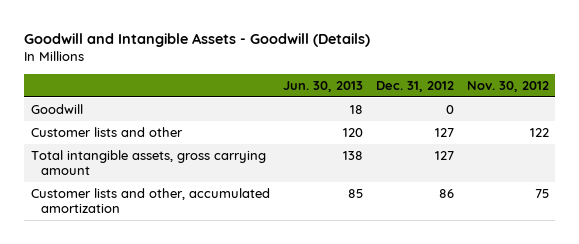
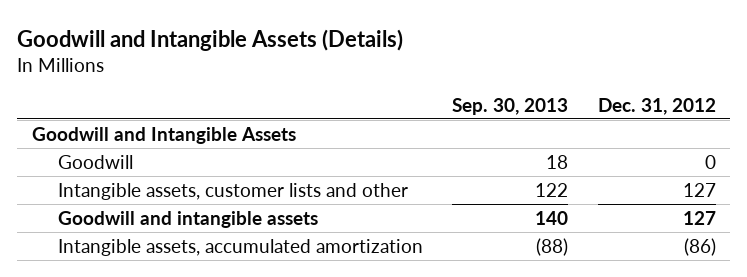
- Goodwill and Intangible Assets - Goodwill (Details)
+ Goodwill and Intangible Assets (Details)
- | Jun. 30, 2013 | Dec. 31, 2012 | Nov. 30, 2012
+ | Sep. 30, 2013 | Dec. 31, 2012
+ Goodwill and Intangible Assets
- Customer lists and other | 120 | 127 | 122
- Total intangible assets, gross carrying amount | 138 | 127 |
- Customer lists and other, accumulated amortization | 85 | 86 | 75
+ Intangible assets, customer lists and other | 122 | 127
+ Goodwill and intangible assets | 140 | 127
+ Intangible assets, accumulated amortization | (88) | (86)

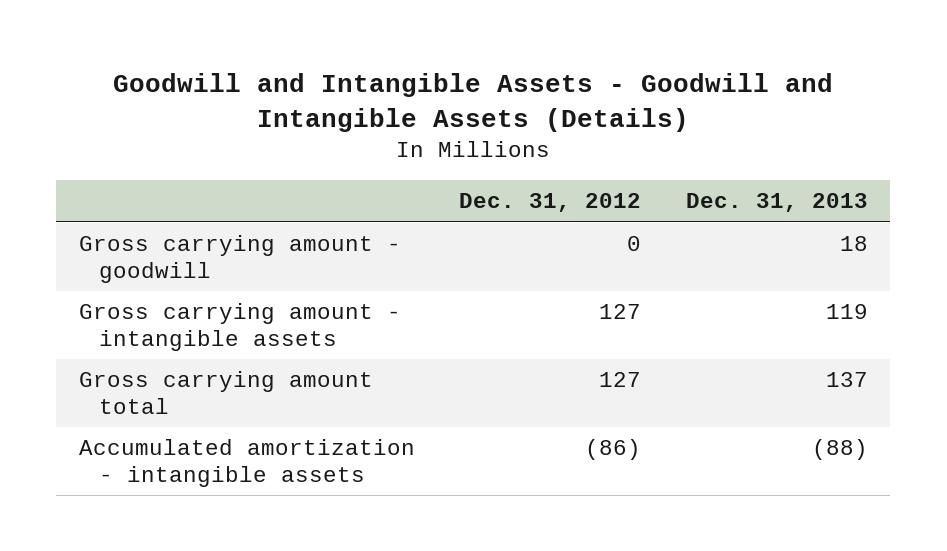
- Goodwill and Intangible Assets (Details)
+ Goodwill and Intangible Assets - Goodwill and Intangible Assets (Details)
- | Sep. 30, 2013 | Dec. 31, 2012
+ | Dec. 31, 2012 | Dec. 31, 2013
- Goodwill and Intangible Assets
- Goodwill | 18 | 0
- Intangible assets, customer lists and other | 122 | 127
- Goodwill and intangible assets | 140 | 127
- Intangible assets, accumulated amortization | (88) | (86)
+ Gross carrying amount - goodwill | 0 | 18
+ Gross carrying amount - intangible assets | 127 | 119
+ Gross carrying amount total | 127 | 137
+ Accumulated amortization - intangible assets | (86) | (88)

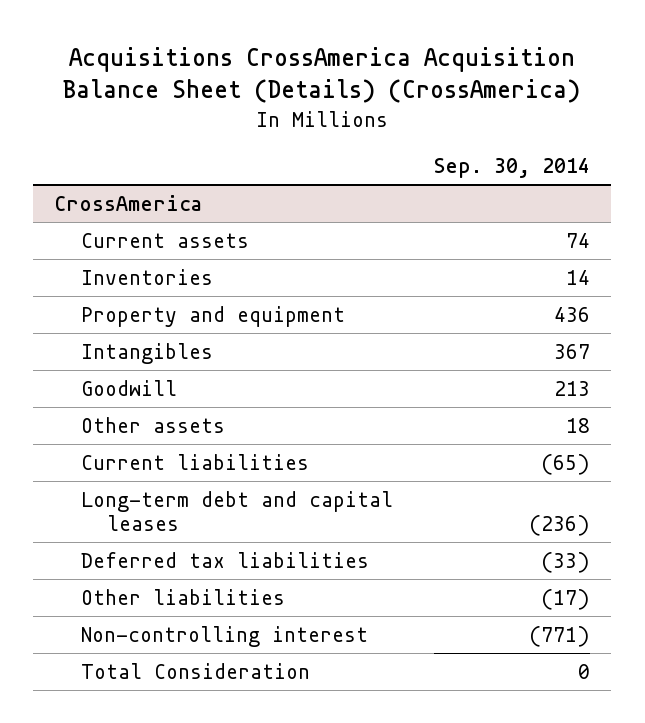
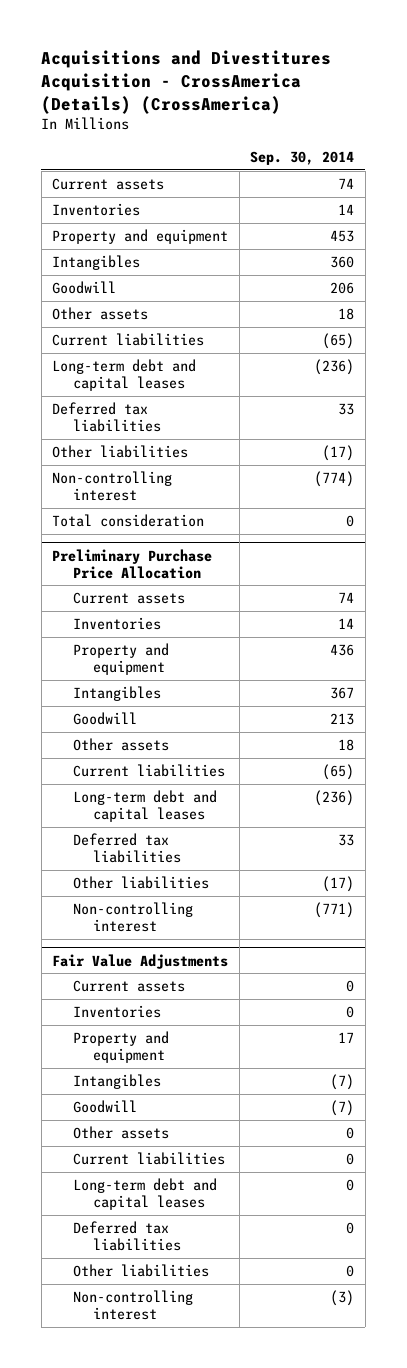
- Acquisitions CrossAmerica Acquisition Balance Sheet (Details) (CrossAmerica)
+ Acquisitions and Divestitures Acquisition - CrossAmerica (Details) (CrossAmerica)
- CrossAmerica
+ Property and equipment | 453
+ Intangibles | 360
+ Goodwill | 206
+ Other assets | 18
+ Current liabilities | (65)
+ Long-term debt and capital leases | (236)
+ Deferred tax liabilities | 33
+ Other liabilities | (17)
+ Non-controlling interest | (774)
+ Total consideration | 0
+ Preliminary Purchase Price Allocation
+ Current assets | 74
+ Inventories | 14
- Deferred tax liabilities | (33)
+ Deferred tax liabilities | 33
- Total Consideration | 0
+ Fair Value Adjustments
+ Current assets | 0
+ Inventories | 0
+ Property and equipment | 17
+ Intangibles | (7)
+ Goodwill | (7)
+ Other assets | 0
+ Current liabilities | 0
+ Long-term debt and capital leases | 0
+ Deferred tax liabilities | 0
+ Other liabilities | 0
+ Non-controlling interest | (3)

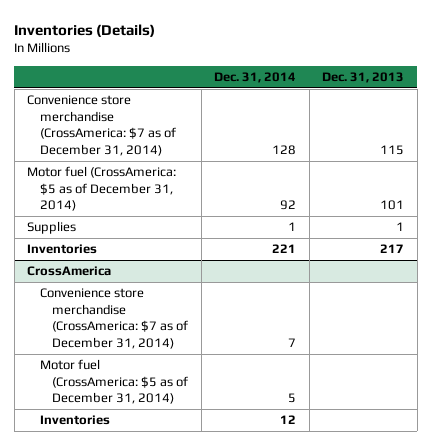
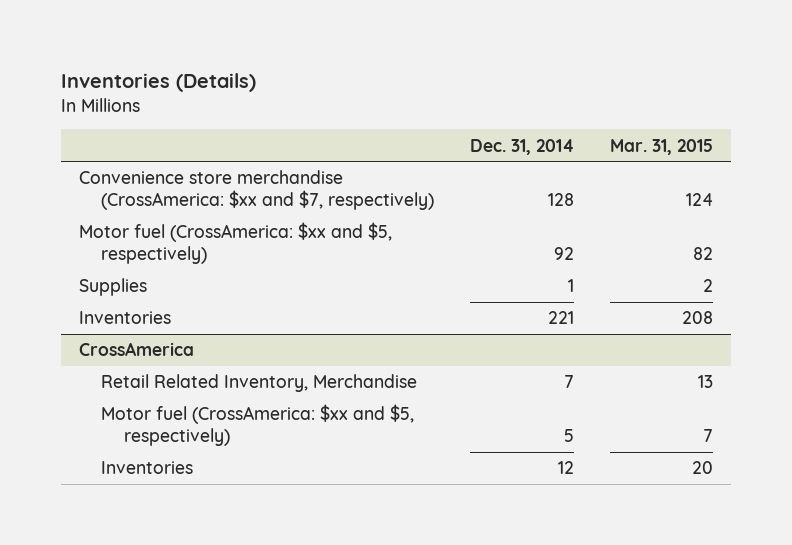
- | Dec. 31, 2014 | Dec. 31, 2013
+ | Dec. 31, 2014 | Mar. 31, 2015
- Convenience store merchandise (CrossAmerica: $7 as of December 31, 2014) | 128 | 115
- Motor fuel (CrossAmerica: $5 as of December 31, 2014) | 92 | 101
+ Convenience store merchandise (CrossAmerica: $xx and $7, respectively) | 128 | 124
+ Motor fuel (CrossAmerica: $xx and $5, respectively) | 92 | 82
@ CrossAmerica
- Convenience store merchandise (CrossAmerica: $7 as of December 31, 2014) | 7 |
- Motor fuel (CrossAmerica: $5 as of December 31, 2014) | 5 |
+ Retail Related Inventory, Merchandise | 7 | 13
+ Motor fuel (CrossAmerica: $xx and $5, respectively) | 5 | 7

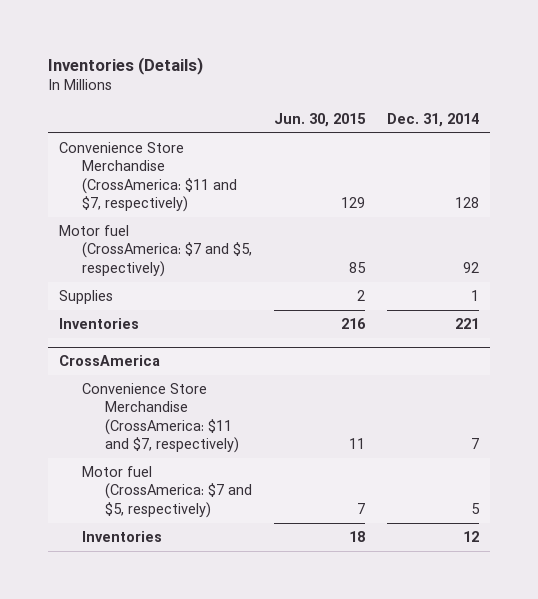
- | Dec. 31, 2014 | Mar. 31, 2015
+ | Jun. 30, 2015 | Dec. 31, 2014
- Convenience store merchandise (CrossAmerica: $xx and $7, respectively) | 128 | 124
- Motor fuel (CrossAmerica: $xx and $5, respectively) | 92 | 82
+ Convenience Store Merchandise (CrossAmerica: $11 and $7, respectively) | 129 | 128
+ Motor fuel (CrossAmerica: $7 and $5, respectively) | 85 | 92
@ CrossAmerica
- Retail Related Inventory, Merchandise | 7 | 13
- Motor fuel (CrossAmerica: $xx and $5, respectively) | 5 | 7
+ Convenience Store Merchandise (CrossAmerica: $11 and $7, respectively) | 11 | 7
+ Motor fuel (CrossAmerica: $7 and $5, respectively) | 7 | 5

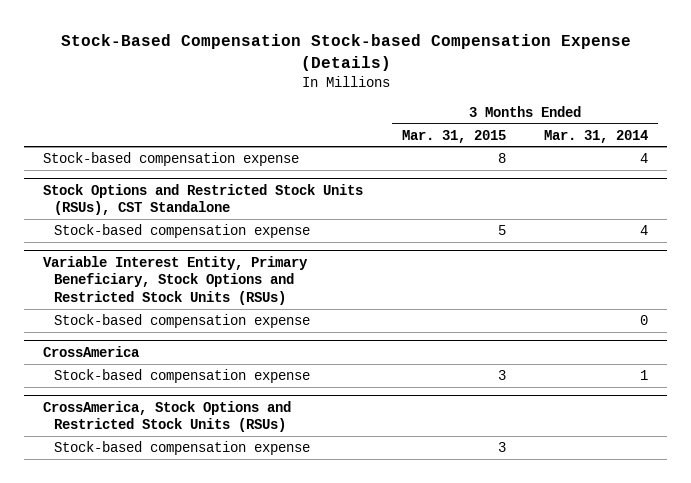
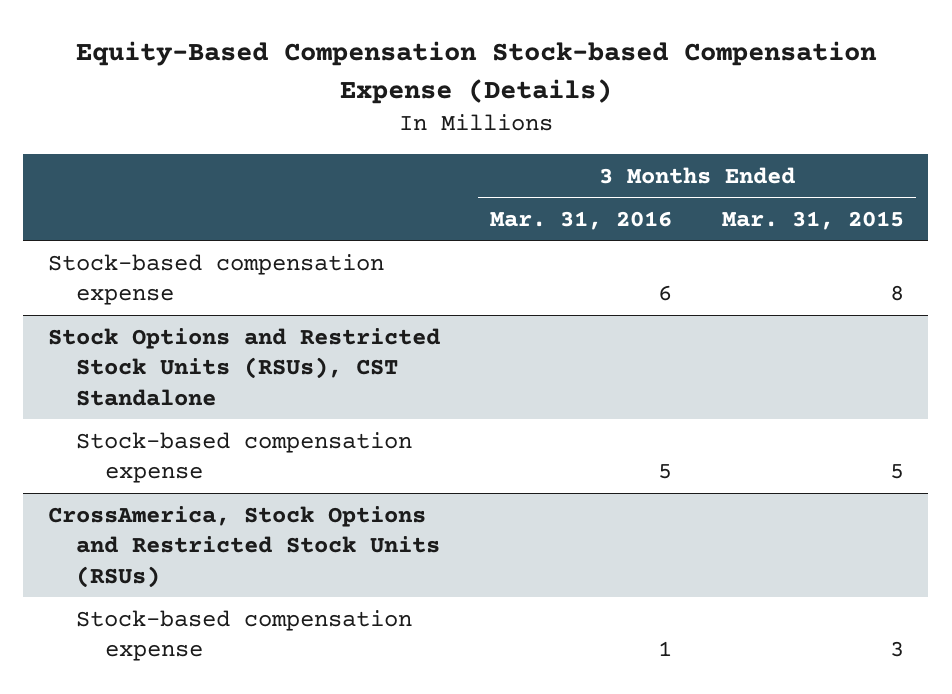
- Stock-Based Compensation Stock-based Compensation Expense (Details)
+ Equity-Based Compensation Stock-based Compensation Expense (Details)
- | 3 Months Ended Mar. 31, 2015 | 3 Months Ended Mar. 31, 2014
+ | 3 Months Ended Mar. 31, 2016 | 3 Months Ended Mar. 31, 2015
- Variable Interest Entity, Primary Beneficiary, Stock Options and Restricted Stock Units (RSUs)
- Stock-based compensation expense | | 0
- CrossAmerica
- Stock-based compensation expense | 3 | 1

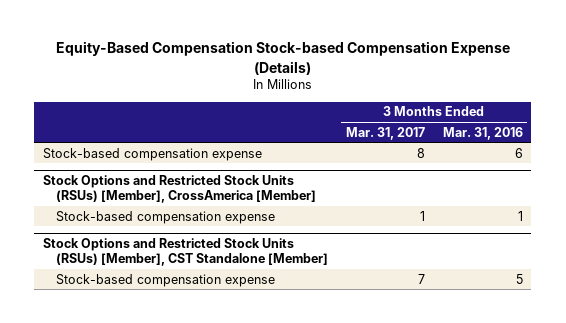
- | 3 Months Ended Mar. 31, 2016 | 3 Months Ended Mar. 31, 2015
+ | 3 Months Ended Mar. 31, 2017 | 3 Months Ended Mar. 31, 2016
- Stock Options and Restricted Stock Units (RSUs), CST Standalone
- Stock-based compensation expense | 5 | 5
- CrossAmerica, Stock Options and Restricted Stock Units (RSUs)
+ Stock Options and Restricted Stock Units (RSUs) [Member], CrossAmerica [Member]
+ Stock Options and Restricted Stock Units (RSUs) [Member], CST Standalone [Member]
+ Stock-based compensation expense | 7 | 5

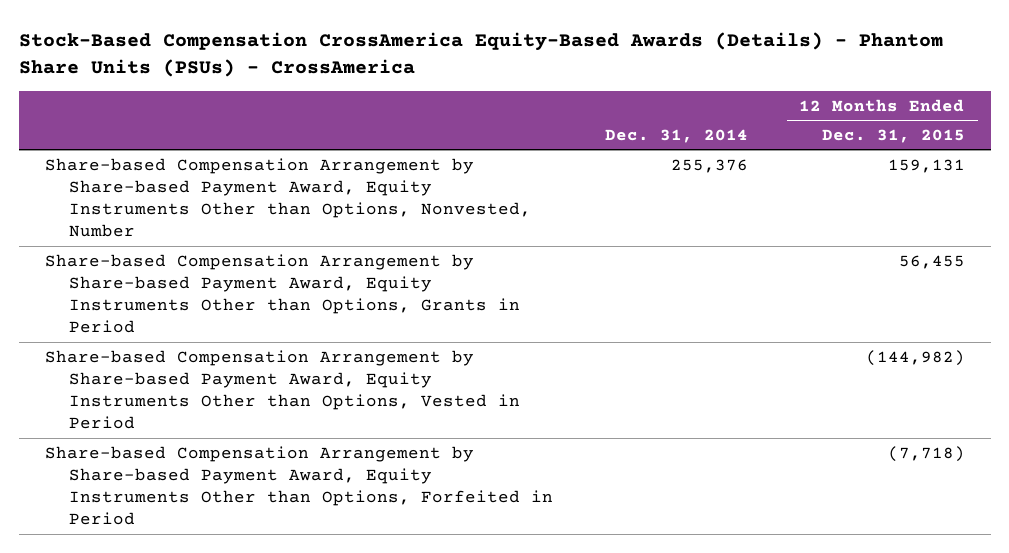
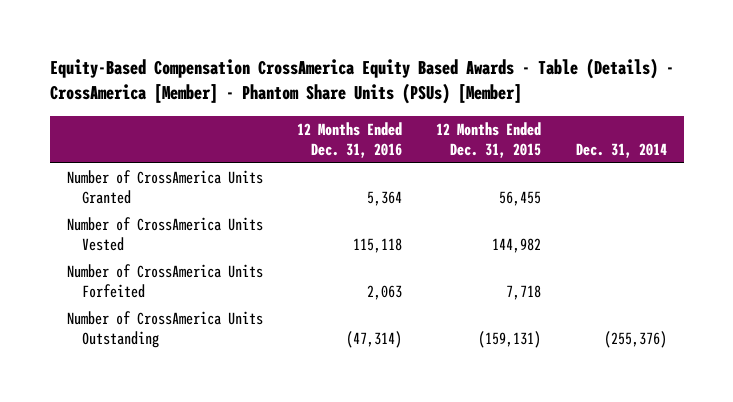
- Stock-Based Compensation CrossAmerica Equity-Based Awards (Details) - Phantom Share Units (PSUs) - CrossAmerica
+ Equity-Based Compensation CrossAmerica Equity Based Awards - Table (Details) - CrossAmerica [Member] - Phantom Share Units (PSUs) [Member]
- | Dec. 31, 2014 | 12 Months Ended Dec. 31, 2015
+ | 12 Months Ended Dec. 31, 2016 | 12 Months Ended Dec. 31, 2015 | Dec. 31, 2014
- Share-based Compensation Arrangement by Share-based Payment Award, Equity Instruments Other than Options, Nonvested, Number | 255,376 | 159,131
- Share-based Compensation Arrangement by Share-based Payment Award, Equity Instruments Other than Options, Grants in Period | | 56,455
- Share-based Compensation Arrangement by Share-based Payment Award, Equity Instruments Other than Options, Vested in Period | | (144,982)
- Share-based Compensation Arrangement by Share-based Payment Award, Equity Instruments Other than Options, Forfeited in Period | | (7,718)
+ Number of CrossAmerica Units Granted | 5,364 | 56,455 |
+ Number of CrossAmerica Units Vested | 115,118 | 144,982 |
+ Number of CrossAmerica Units Forfeited | 2,063 | 7,718 |
+ Number of CrossAmerica Units Outstanding | (47,314) | (159,131) | (255,376)

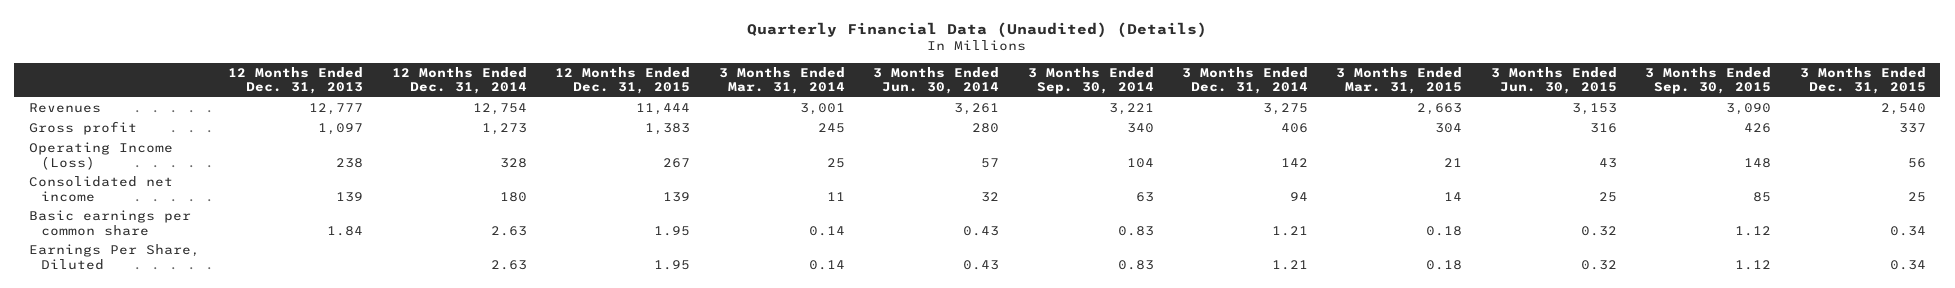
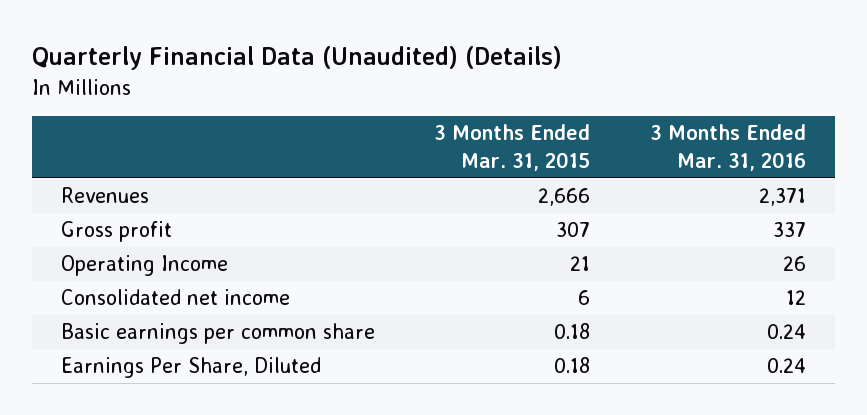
- | 12 Months Ended Dec. 31, 2013 | 12 Months Ended Dec. 31, 2014 | 12 Months Ended Dec. 31, 2015 | 3 Months Ended Mar. 31, 2014 | 3 Months Ended Jun. 30, 2014 | 3 Months Ended Sep. 30, 2014 | 3 Months Ended Dec. 31, 2014 | 3 Months Ended Mar. 31, 2015 | 3 Months Ended Jun. 30, 2015 | 3 Months Ended Sep. 30, 2015 | 3 Months Ended Dec. 31, 2015
+ | 3 Months Ended Mar. 31, 2015 | 3 Months Ended Mar. 31, 2016
- Revenues | 12,777 | 12,754 | 11,444 | 3,001 | 3,261 | 3,221 | 3,275 | 2,663 | 3,153 | 3,090 | 2,540
- Gross profit | 1,097 | 1,273 | 1,383 | 245 | 280 | 340 | 406 | 304 | 316 | 426 | 337
- Operating Income (Loss) | 238 | 328 | 267 | 25 | 57 | 104 | 142 | 21 | 43 | 148 | 56
- Consolidated net income | 139 | 180 | 139 | 11 | 32 | 63 | 94 | 14 | 25 | 85 | 25
+ Revenues | 2,666 | 2,371
+ Gross profit | 307 | 337
+ Operating Income | 21 | 26
+ Consolidated net income | 6 | 12

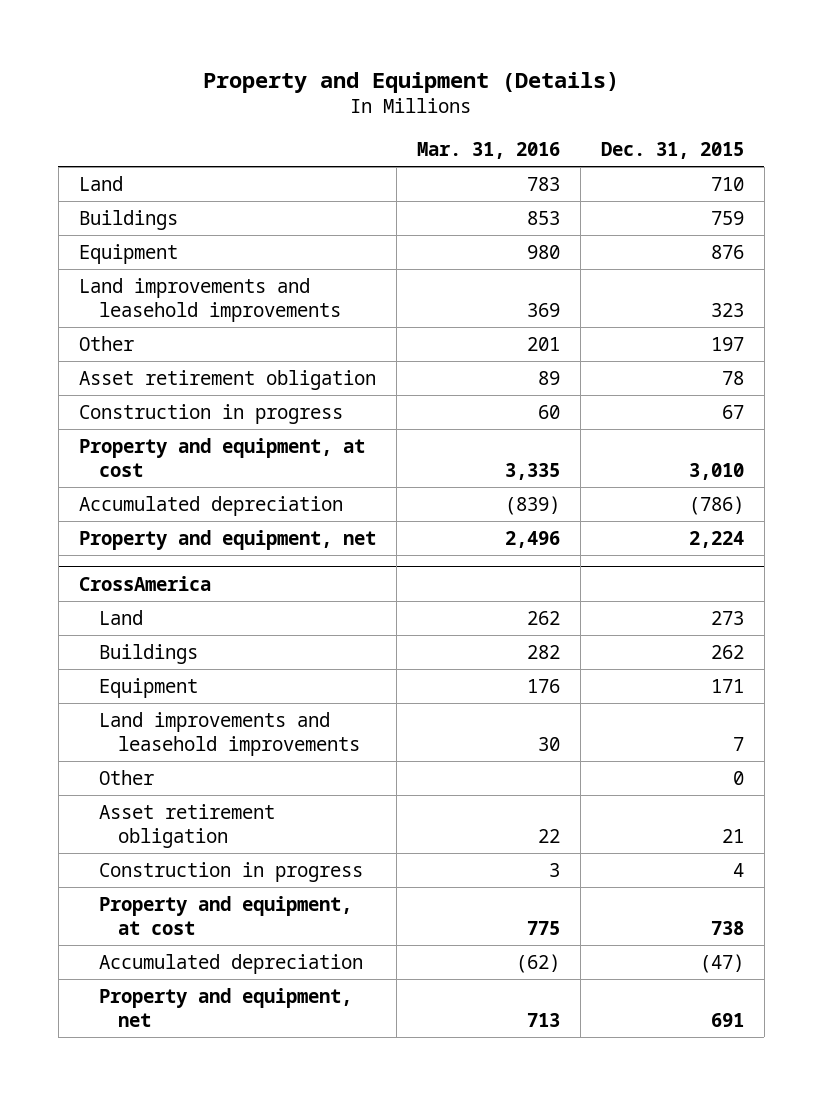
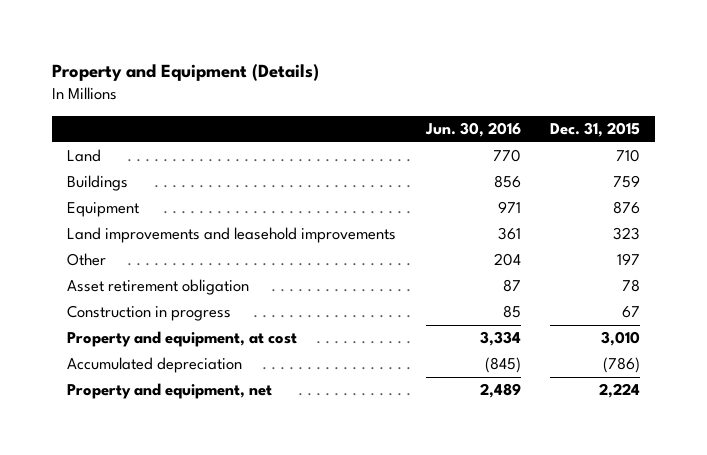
- | Mar. 31, 2016 | Dec. 31, 2015
+ | Jun. 30, 2016 | Dec. 31, 2015
- CrossAmerica
- Land | 262 | 273
- Buildings | 282 | 262
- Equipment | 176 | 171
- Land improvements and leasehold improvements | 30 | 7
- Other | | 0
- Asset retirement obligation | 22 | 21
- Construction in progress | 3 | 4
- Property and equipment, at cost | 775 | 738
- Accumulated depreciation | (62) | (47)
- Property and equipment, net | 713 | 691

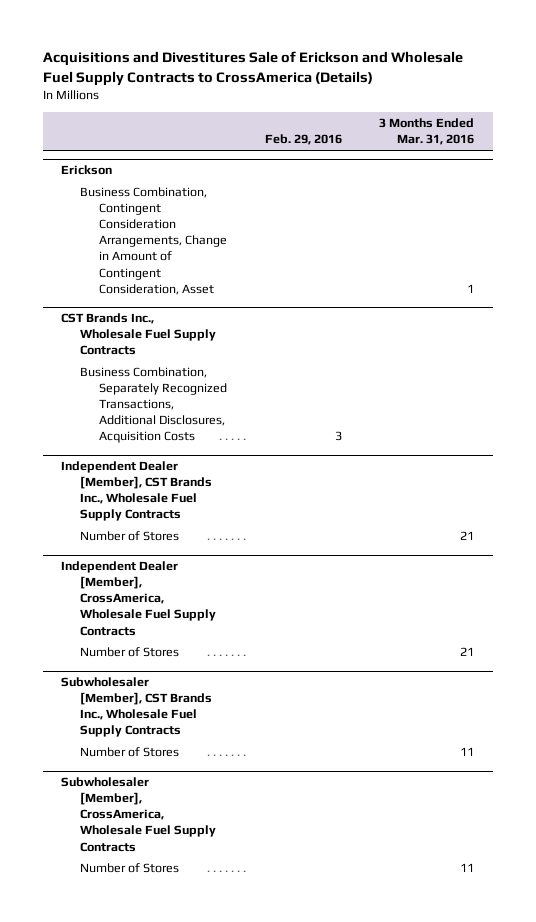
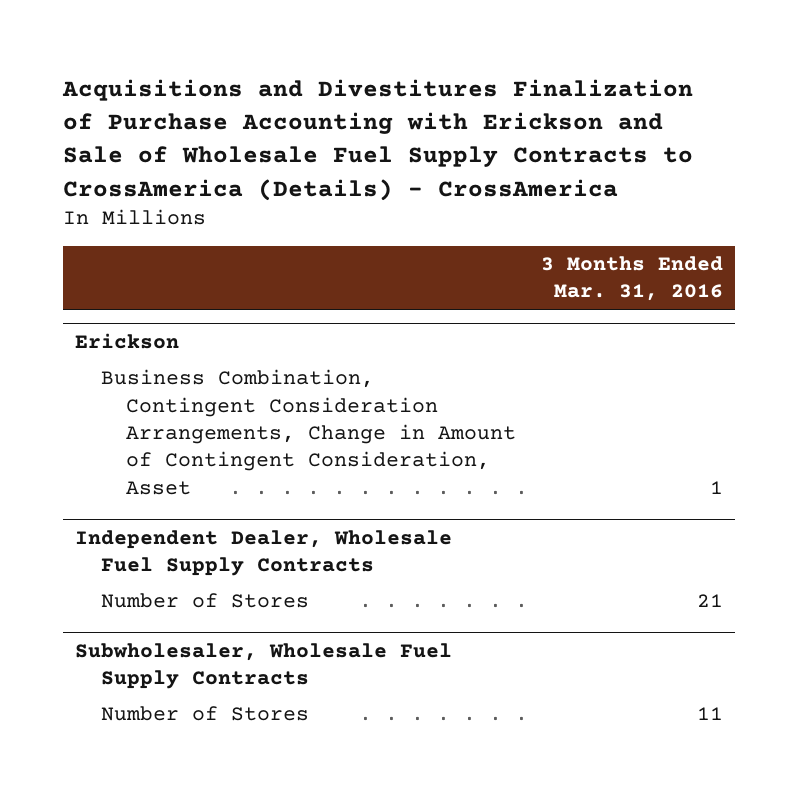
- Acquisitions and Divestitures Sale of Erickson and Wholesale Fuel Supply Contracts to CrossAmerica (Details)
+ Acquisitions and Divestitures Finalization of Purchase Accounting with Erickson and Sale of Wholesale Fuel Supply Contracts to CrossAmerica (Details) - CrossAmerica
- | Feb. 29, 2016 | 3 Months Ended Mar. 31, 2016
+ | 3 Months Ended Mar. 31, 2016
- CST Brands Inc., Wholesale Fuel Supply Contracts
- Business Combination, Separately Recognized Transactions, Additional Disclosures, Acquisition Costs | 3 |
- Independent Dealer [Member], CST Brands Inc., Wholesale Fuel Supply Contracts
- Number of Stores | | 21
- Independent Dealer [Member], CrossAmerica, Wholesale Fuel Supply Contracts
+ Independent Dealer, Wholesale Fuel Supply Contracts
- Subwholesaler [Member], CST Brands Inc., Wholesale Fuel Supply Contracts
- Number of Stores | | 11
- Subwholesaler [Member], CrossAmerica, Wholesale Fuel Supply Contracts
+ Subwholesaler, Wholesale Fuel Supply Contracts

